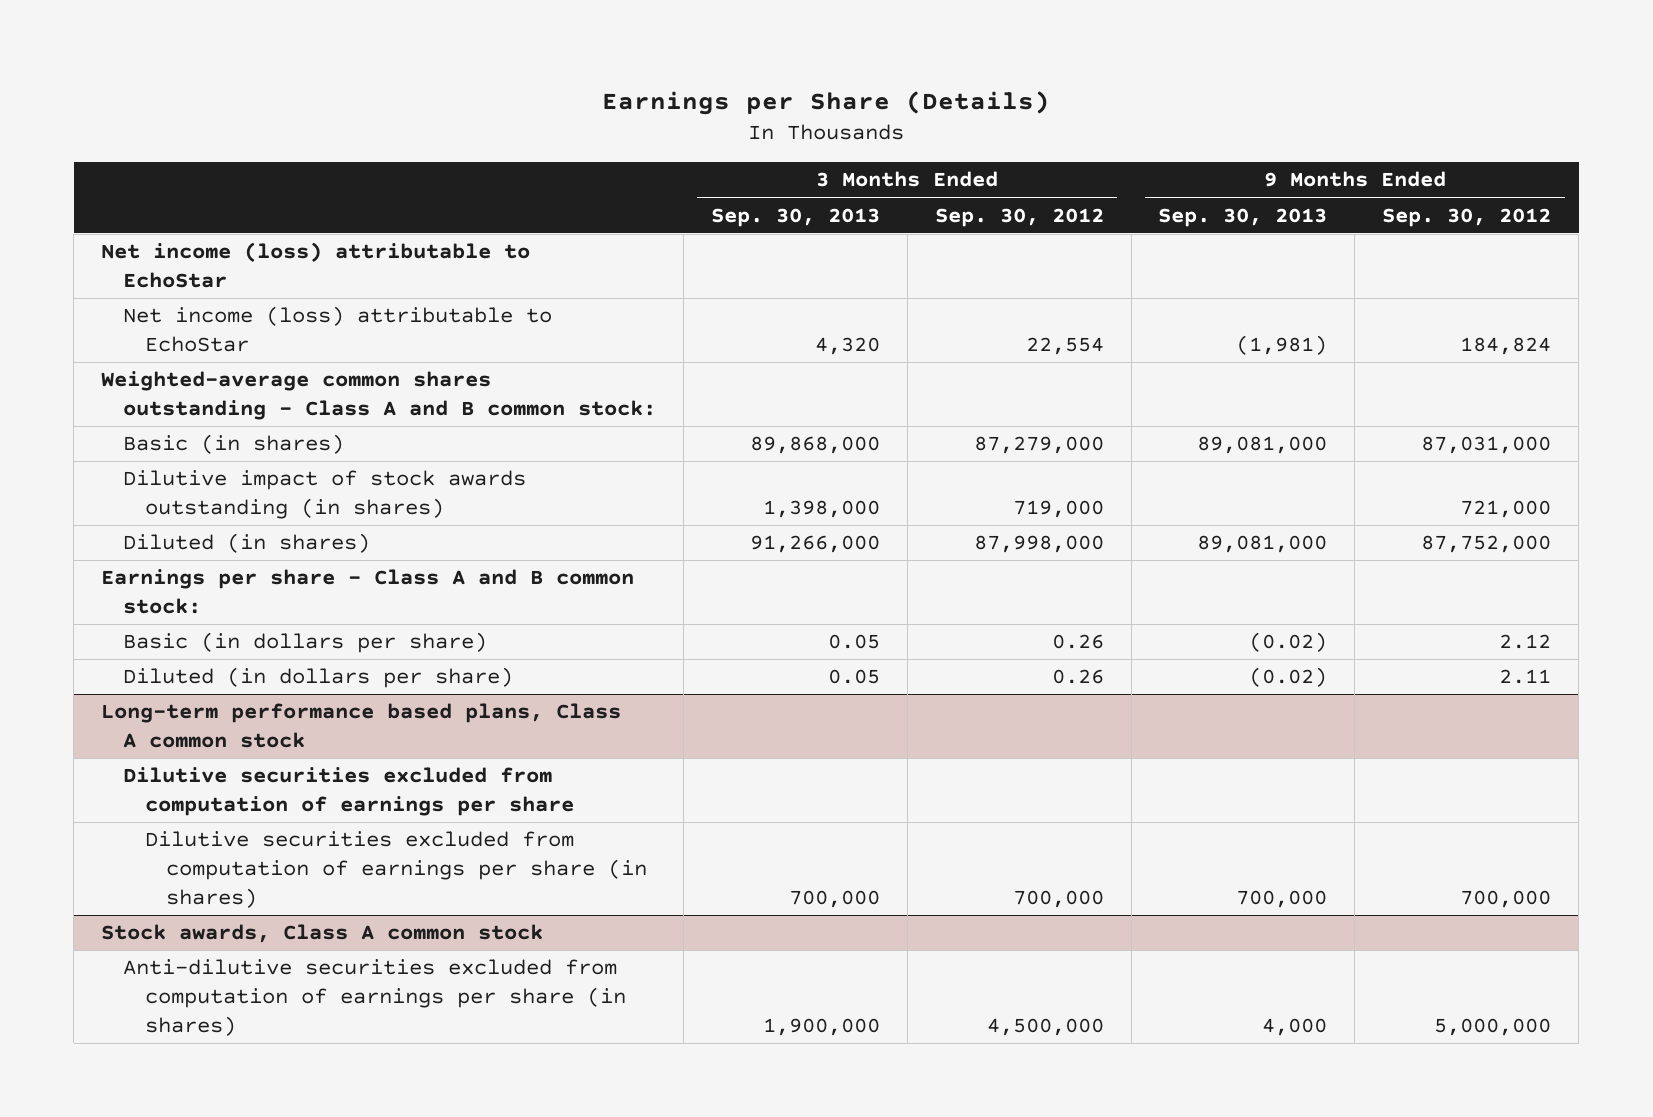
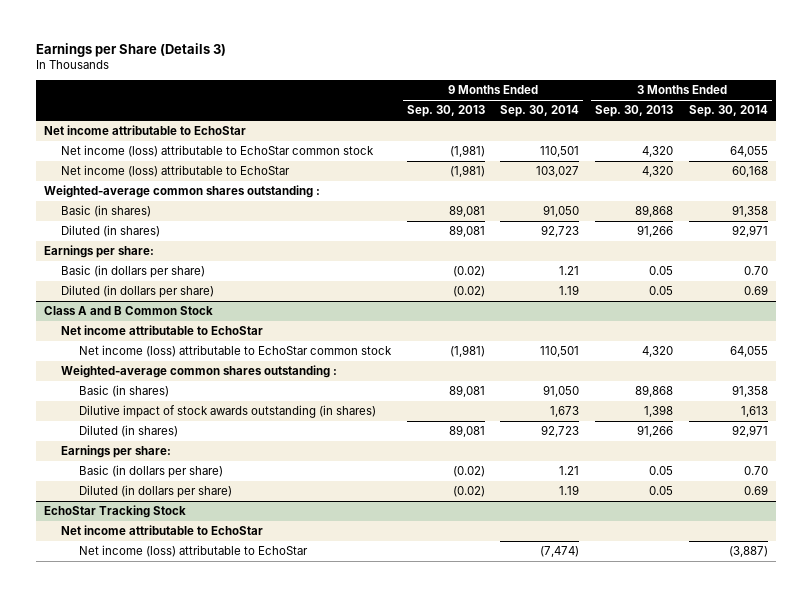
- Earnings per Share (Details)
+ Earnings per Share (Details 3)
- | 3 Months Ended Sep. 30, 2013 | 3 Months Ended Sep. 30, 2012 | 9 Months Ended Sep. 30, 2013 | 9 Months Ended Sep. 30, 2012
+ | 9 Months Ended Sep. 30, 2013 | 9 Months Ended Sep. 30, 2014 | 3 Months Ended Sep. 30, 2013 | 3 Months Ended Sep. 30, 2014
- Net income (loss) attributable to EchoStar
+ Net income attributable to EchoStar
+ Net income (loss) attributable to EchoStar common stock | (1,981) | 110,501 | 4,320 | 64,055
- Weighted-average common shares outstanding - Class A and B common stock:
- Basic (in shares) | 89,868,000 | 87,279,000 | 89,081,000 | 87,031,000
- Dilutive impact of stock awards outstanding (in shares) | 1,398,000 | 719,000 | | 721,000
- Diluted (in shares) | 91,266,000 | 87,998,000 | 89,081,000 | 87,752,000
- Earnings per share - Class A and B common stock:
+ Weighted-average common shares outstanding :
+ Basic (in shares) | 89,081 | 91,050 | 89,868 | 91,358
+ Diluted (in shares) | 89,081 | 92,723 | 91,266 | 92,971
+ Earnings per share:
- Long-term performance based plans, Class A common stock
- Dilutive securities excluded from computation of earnings per share
- Dilutive securities excluded from computation of earnings per share (in shares) | 700,000 | 700,000 | 700,000 | 700,000
- Stock awards, Class A common stock
- Anti-dilutive securities excluded from computation of earnings per share (in shares) | 1,900,000 | 4,500,000 | 4,000 | 5,000,000
+ Class A and B Common Stock
+ Net income attributable to EchoStar
+ Net income (loss) attributable to EchoStar common stock | (1,981) | 110,501 | 4,320 | 64,055
+ Weighted-average common shares outstanding :
+ Basic (in shares) | 89,081 | 91,050 | 89,868 | 91,358
+ Dilutive impact of stock awards outstanding (in shares) | | 1,673 | 1,398 | 1,613
+ Diluted (in shares) | 89,081 | 92,723 | 91,266 | 92,971
+ Earnings per share:
+ Basic (in dollars per share) | (0.02) | 1.21 | 0.05 | 0.70
+ Diluted (in dollars per share) | (0.02) | 1.19 | 0.05 | 0.69
+ EchoStar Tracking Stock
+ Net income attributable to EchoStar
+ Net income (loss) attributable to EchoStar | | (7,474) | | (3,887)

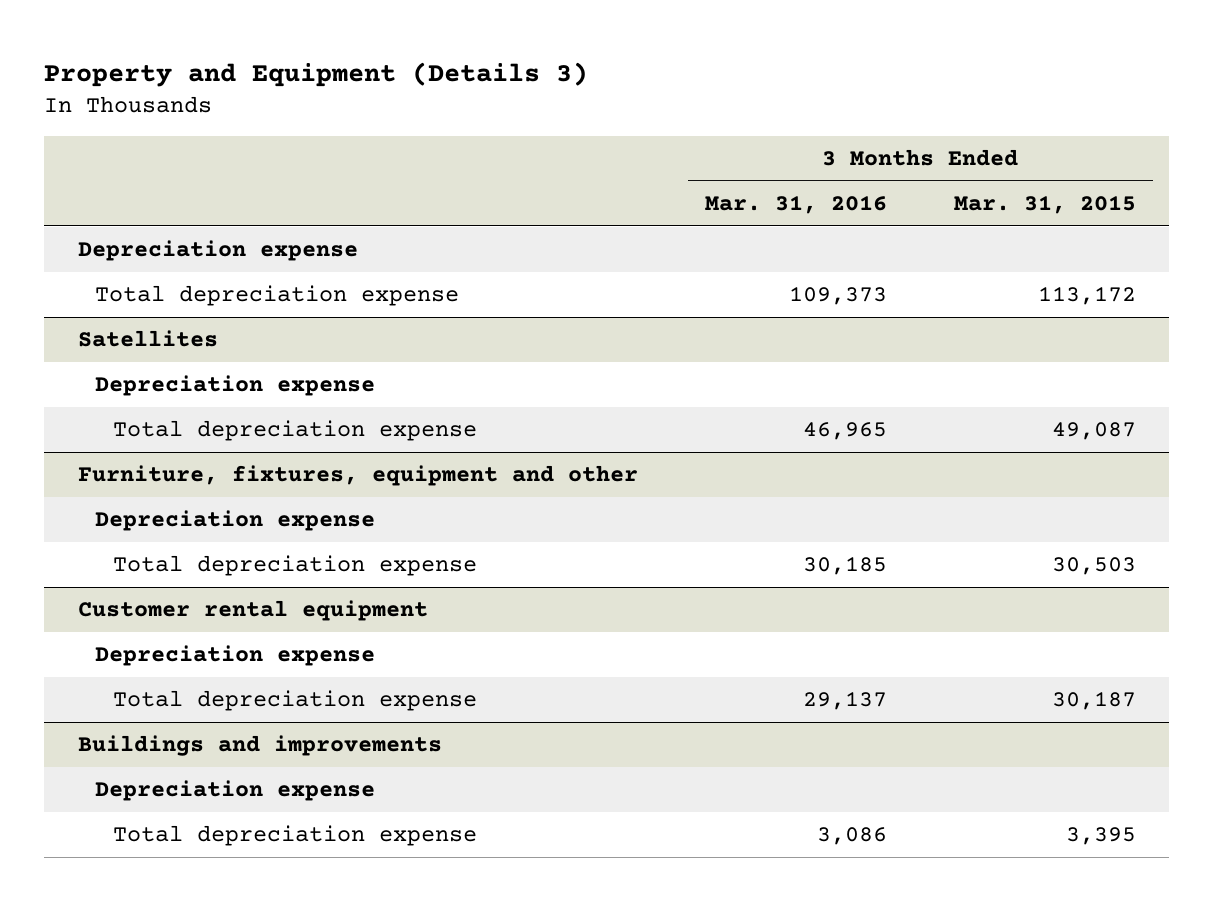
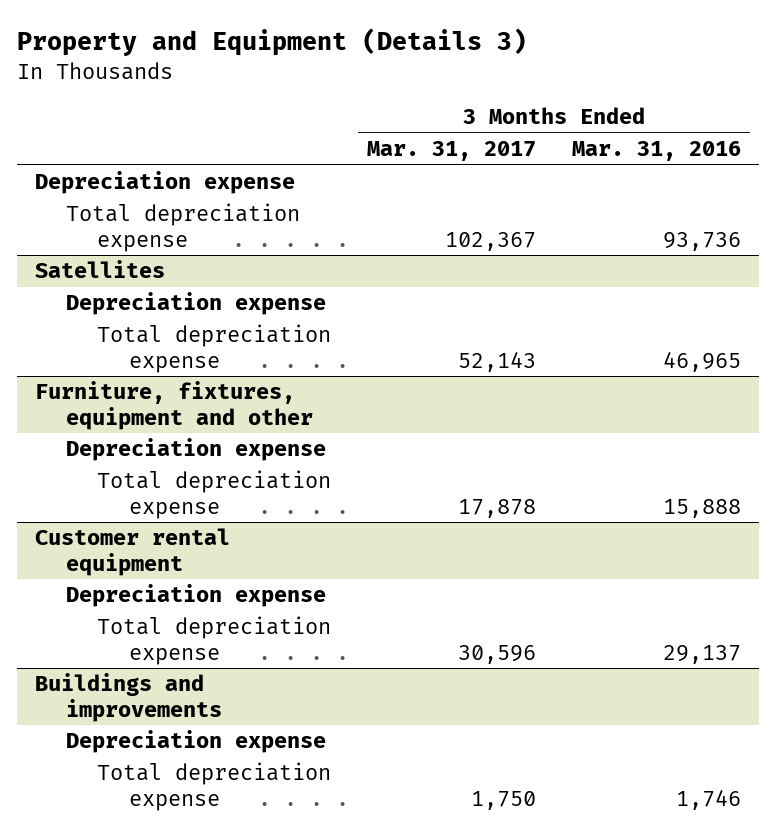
- | 3 Months Ended Mar. 31, 2016 | 3 Months Ended Mar. 31, 2015
+ | 3 Months Ended Mar. 31, 2017 | 3 Months Ended Mar. 31, 2016
- Total depreciation expense | 109,373 | 113,172
+ Total depreciation expense | 102,367 | 93,736
@ Furniture, fixtures, equipment and other
- Total depreciation expense | 30,185 | 30,503
+ Total depreciation expense | 17,878 | 15,888
@ Buildings and improvements
- Total depreciation expense | 3,086 | 3,395
+ Total depreciation expense | 1,750 | 1,746

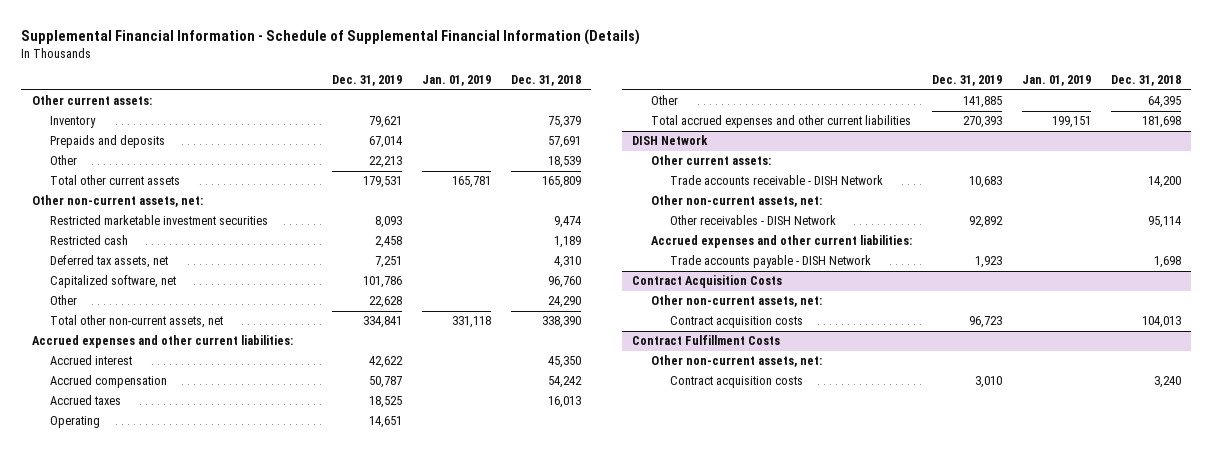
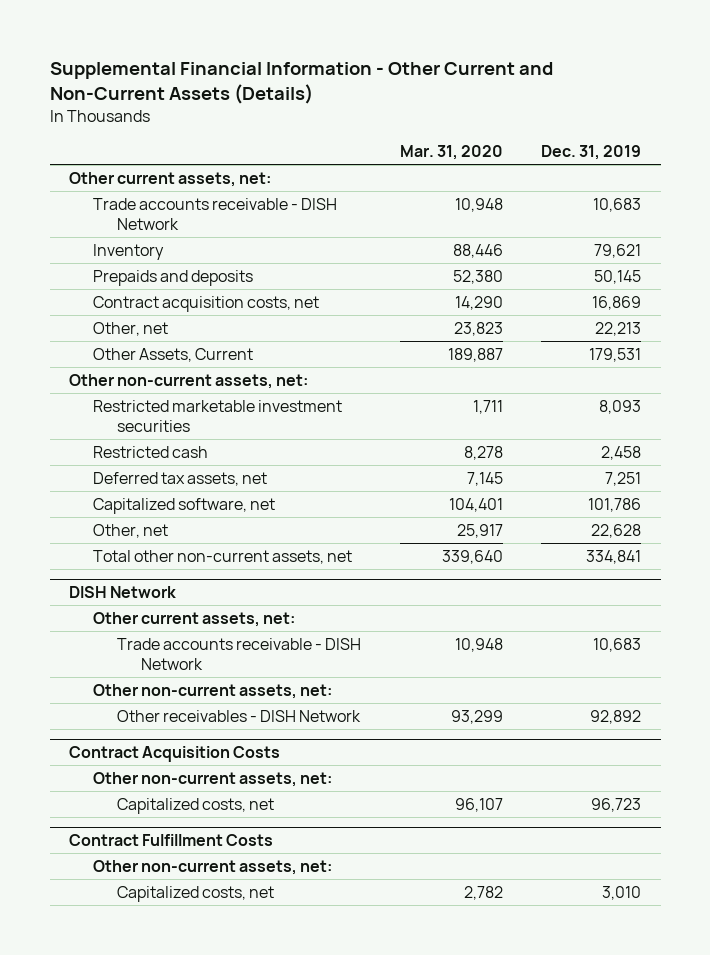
- Supplemental Financial Information - Schedule of Supplemental Financial Information (Details)
+ Supplemental Financial Information - Other Current and Non-Current Assets (Details)
- | Dec. 31, 2019 | Jan. 01, 2019 | Dec. 31, 2018
+ | Mar. 31, 2020 | Dec. 31, 2019
- Other current assets:
+ Other current assets, net:
+ Trade accounts receivable - DISH Network | 10,948 | 10,683
- Prepaids and deposits | 67,014 | | 57,691
- Other | 22,213 | | 18,539
- Total other current assets | 179,531 | 165,781 | 165,809
+ Prepaids and deposits | 52,380 | 50,145
+ Contract acquisition costs, net | 14,290 | 16,869
+ Other, net | 23,823 | 22,213
+ Other Assets, Current | 189,887 | 179,531
- Other | 22,628 | | 24,290
+ Other, net | 25,917 | 22,628
- Accrued expenses and other current liabilities:
- Accrued interest | 42,622 | | 45,350
- Accrued compensation | 50,787 | | 54,242
- Accrued taxes | 18,525 | | 16,013
- Operating | 14,651 | |
- Other | 141,885 | | 64,395
- Total accrued expenses and other current liabilities | 270,393 | 199,151 | 181,698
@ DISH Network
- Other current assets:
+ Other current assets, net:
- Accrued expenses and other current liabilities:
- Trade accounts payable - DISH Network | 1,923 | | 1,698
@ Contract Acquisition Costs
- Contract acquisition costs | 96,723 | | 104,013
+ Capitalized costs, net | 96,107 | 96,723
@ Contract Fulfillment Costs
- Contract acquisition costs | 3,010 | | 3,240
+ Capitalized costs, net | 2,782 | 3,010

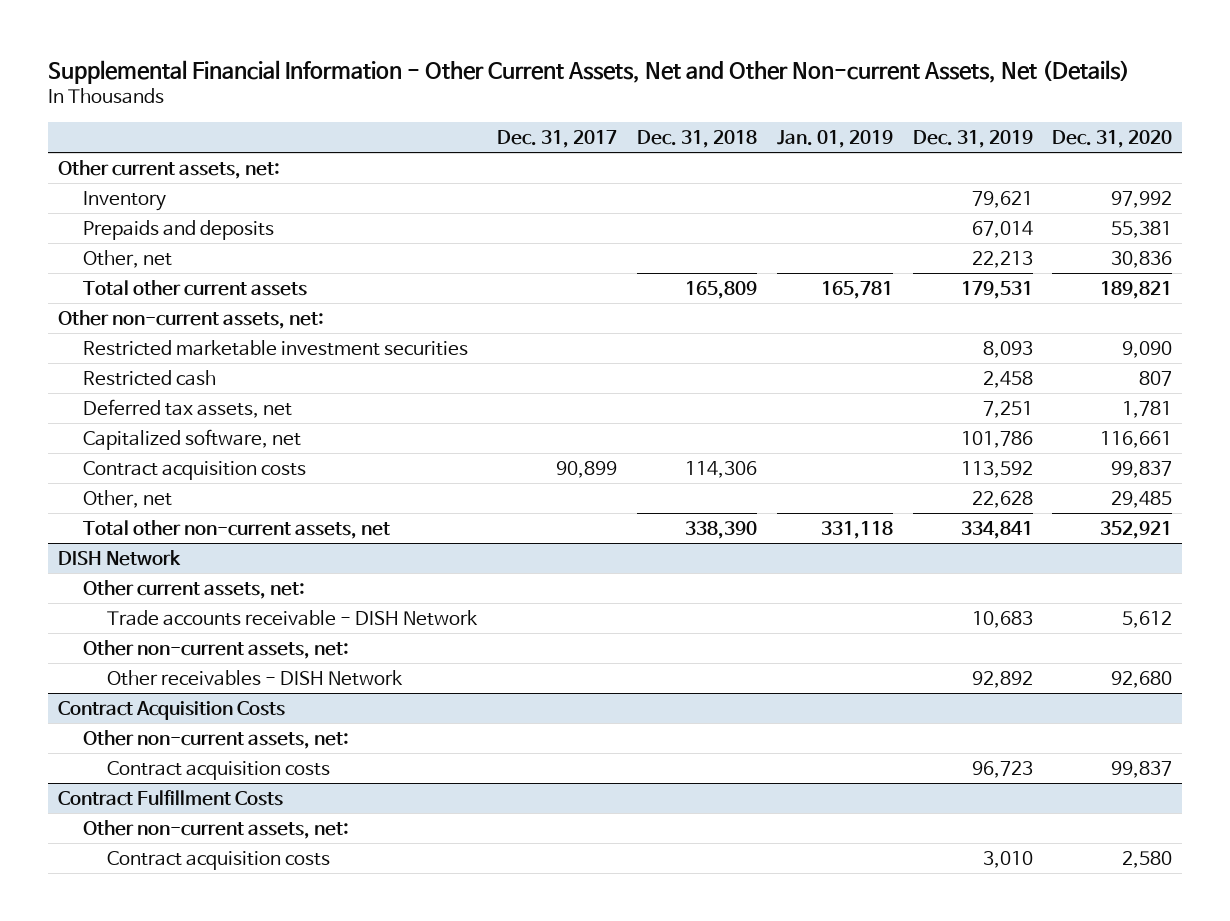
- Supplemental Financial Information - Other Current and Non-Current Assets (Details)
+ Supplemental Financial Information - Other Current Assets, Net and Other Non-current Assets, Net (Details)
- | Mar. 31, 2020 | Dec. 31, 2019
+ | Dec. 31, 2017 | Dec. 31, 2018 | Jan. 01, 2019 | Dec. 31, 2019 | Dec. 31, 2020
- Trade accounts receivable - DISH Network | 10,948 | 10,683
- Prepaids and deposits | 52,380 | 50,145
- Contract acquisition costs, net | 14,290 | 16,869
+ Prepaids and deposits | | | | 67,014 | 55,381
- Other Assets, Current | 189,887 | 179,531
+ Total other current assets | | 165,809 | 165,781 | 179,531 | 189,821
+ Contract acquisition costs | 90,899 | 114,306 | | 113,592 | 99,837
@ Contract Acquisition Costs
- Capitalized costs, net | 96,107 | 96,723
+ Contract acquisition costs | | | | 96,723 | 99,837
@ Contract Fulfillment Costs
- Capitalized costs, net | 2,782 | 3,010
+ Contract acquisition costs | | | | 3,010 | 2,580

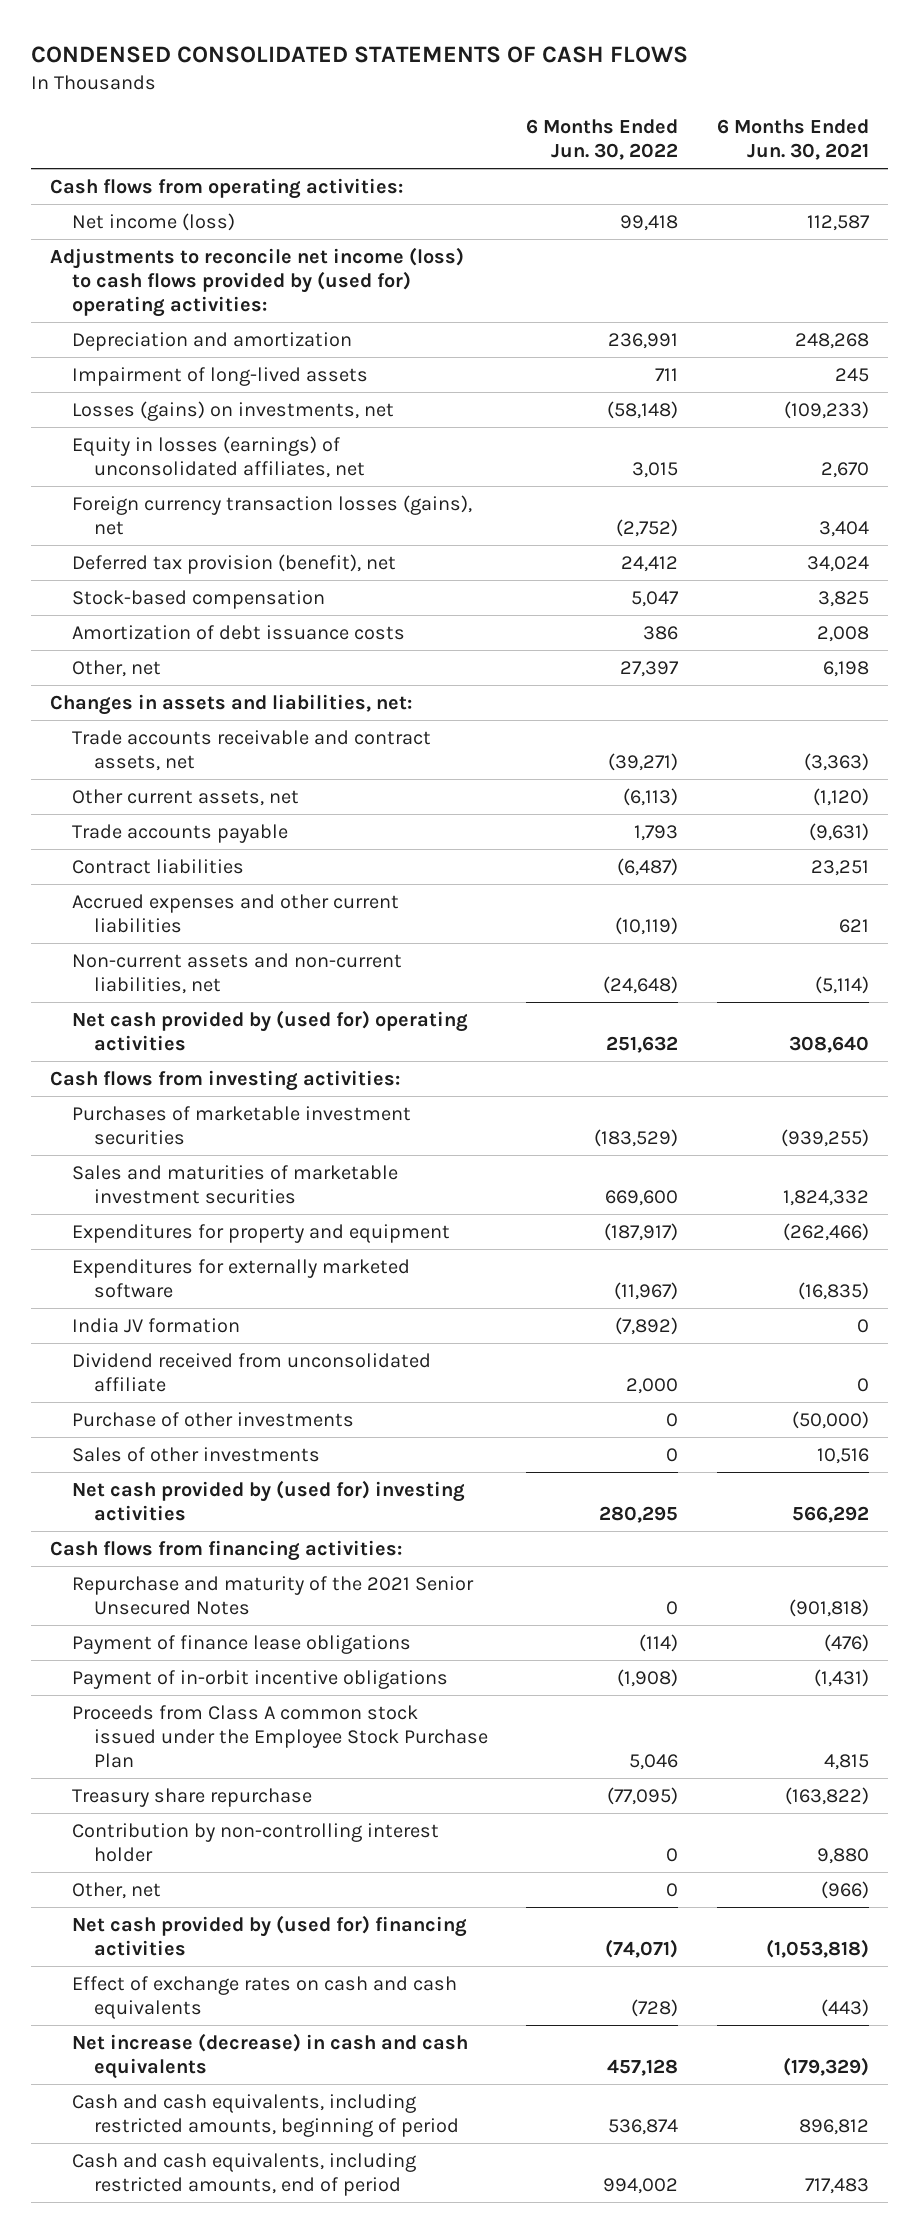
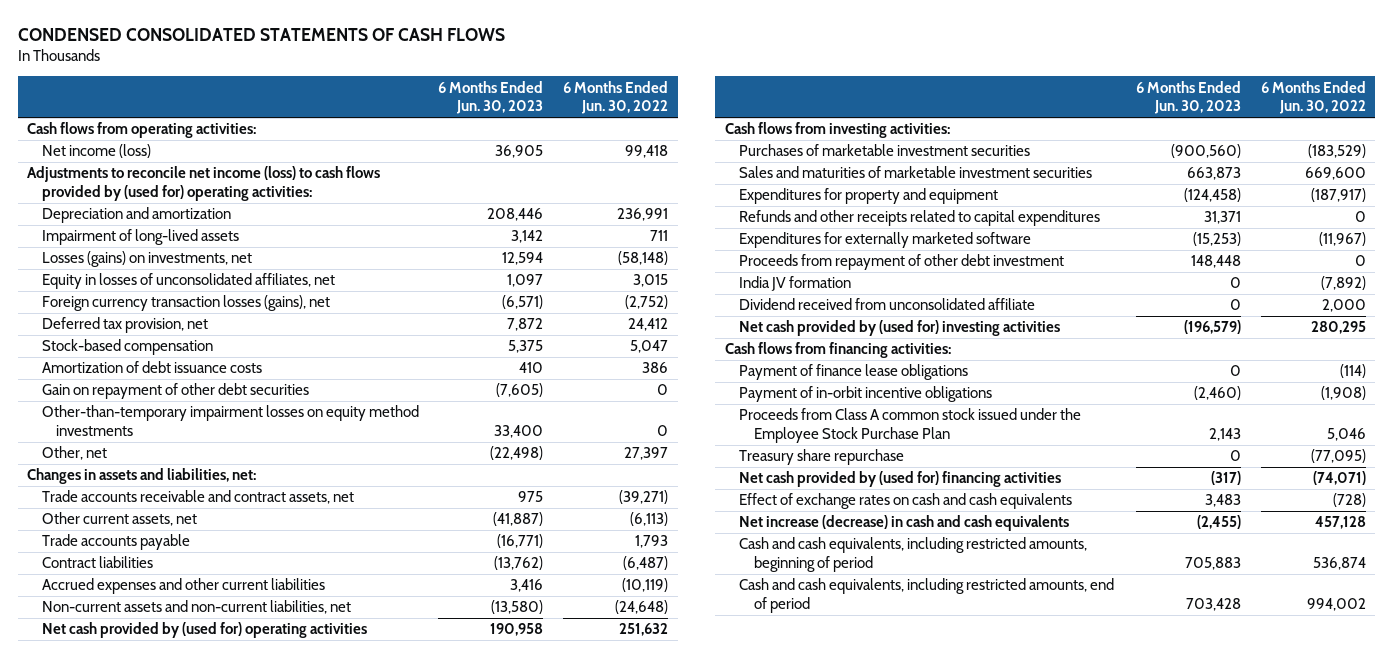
- | 6 Months Ended Jun. 30, 2022 | 6 Months Ended Jun. 30, 2021
+ | 6 Months Ended Jun. 30, 2023 | 6 Months Ended Jun. 30, 2022
- Equity in losses (earnings) of unconsolidated affiliates, net | 3,015 | 2,670
+ Equity in losses of unconsolidated affiliates, net | 1,097 | 3,015
- Deferred tax provision (benefit), net | 24,412 | 34,024
+ Deferred tax provision, net | 7,872 | 24,412
+ Gain on repayment of other debt securities | (7,605) | 0
+ Other-than-temporary impairment losses on equity method investments | 33,400 | 0
+ Refunds and other receipts related to capital expenditures | 31,371 | 0
+ Proceeds from repayment of other debt investment | 148,448 | 0
- Purchase of other investments | 0 | (50,000)
- Sales of other investments | 0 | 10,516
- Repurchase and maturity of the 2021 Senior Unsecured Notes | 0 | (901,818)
- Contribution by non-controlling interest holder | 0 | 9,880
- Other, net | 0 | (966)

